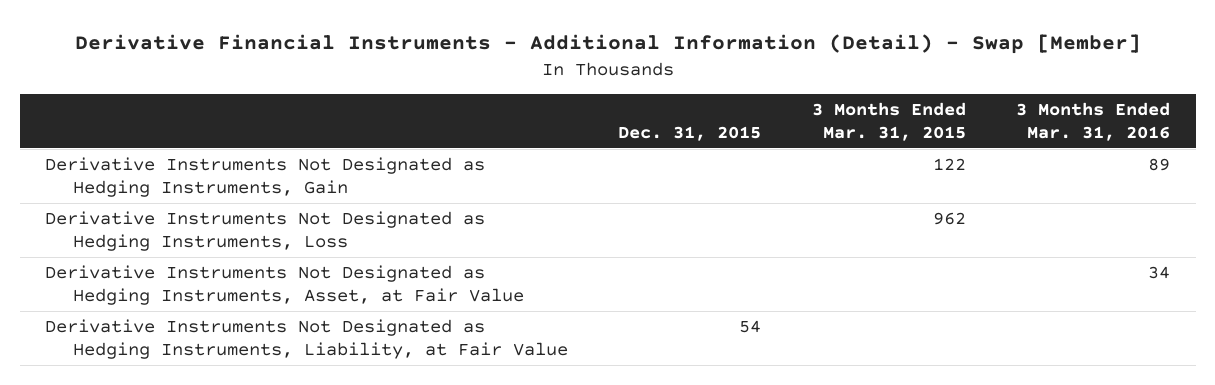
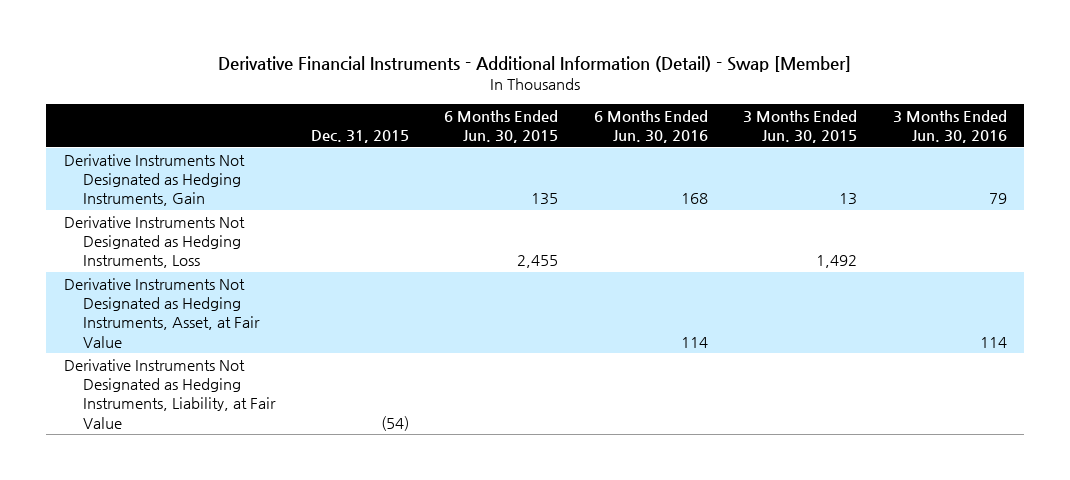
- | Dec. 31, 2015 | 3 Months Ended Mar. 31, 2015 | 3 Months Ended Mar. 31, 2016
+ | Dec. 31, 2015 | 6 Months Ended Jun. 30, 2015 | 6 Months Ended Jun. 30, 2016 | 3 Months Ended Jun. 30, 2015 | 3 Months Ended Jun. 30, 2016
- Derivative Instruments Not Designated as Hedging Instruments, Liability, at Fair Value | 54 | |
+ Derivative Instruments Not Designated as Hedging Instruments, Liability, at Fair Value | (54) | | | |

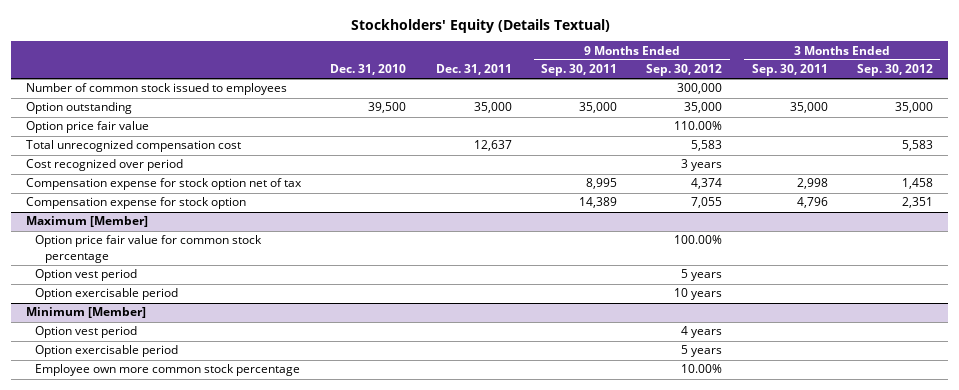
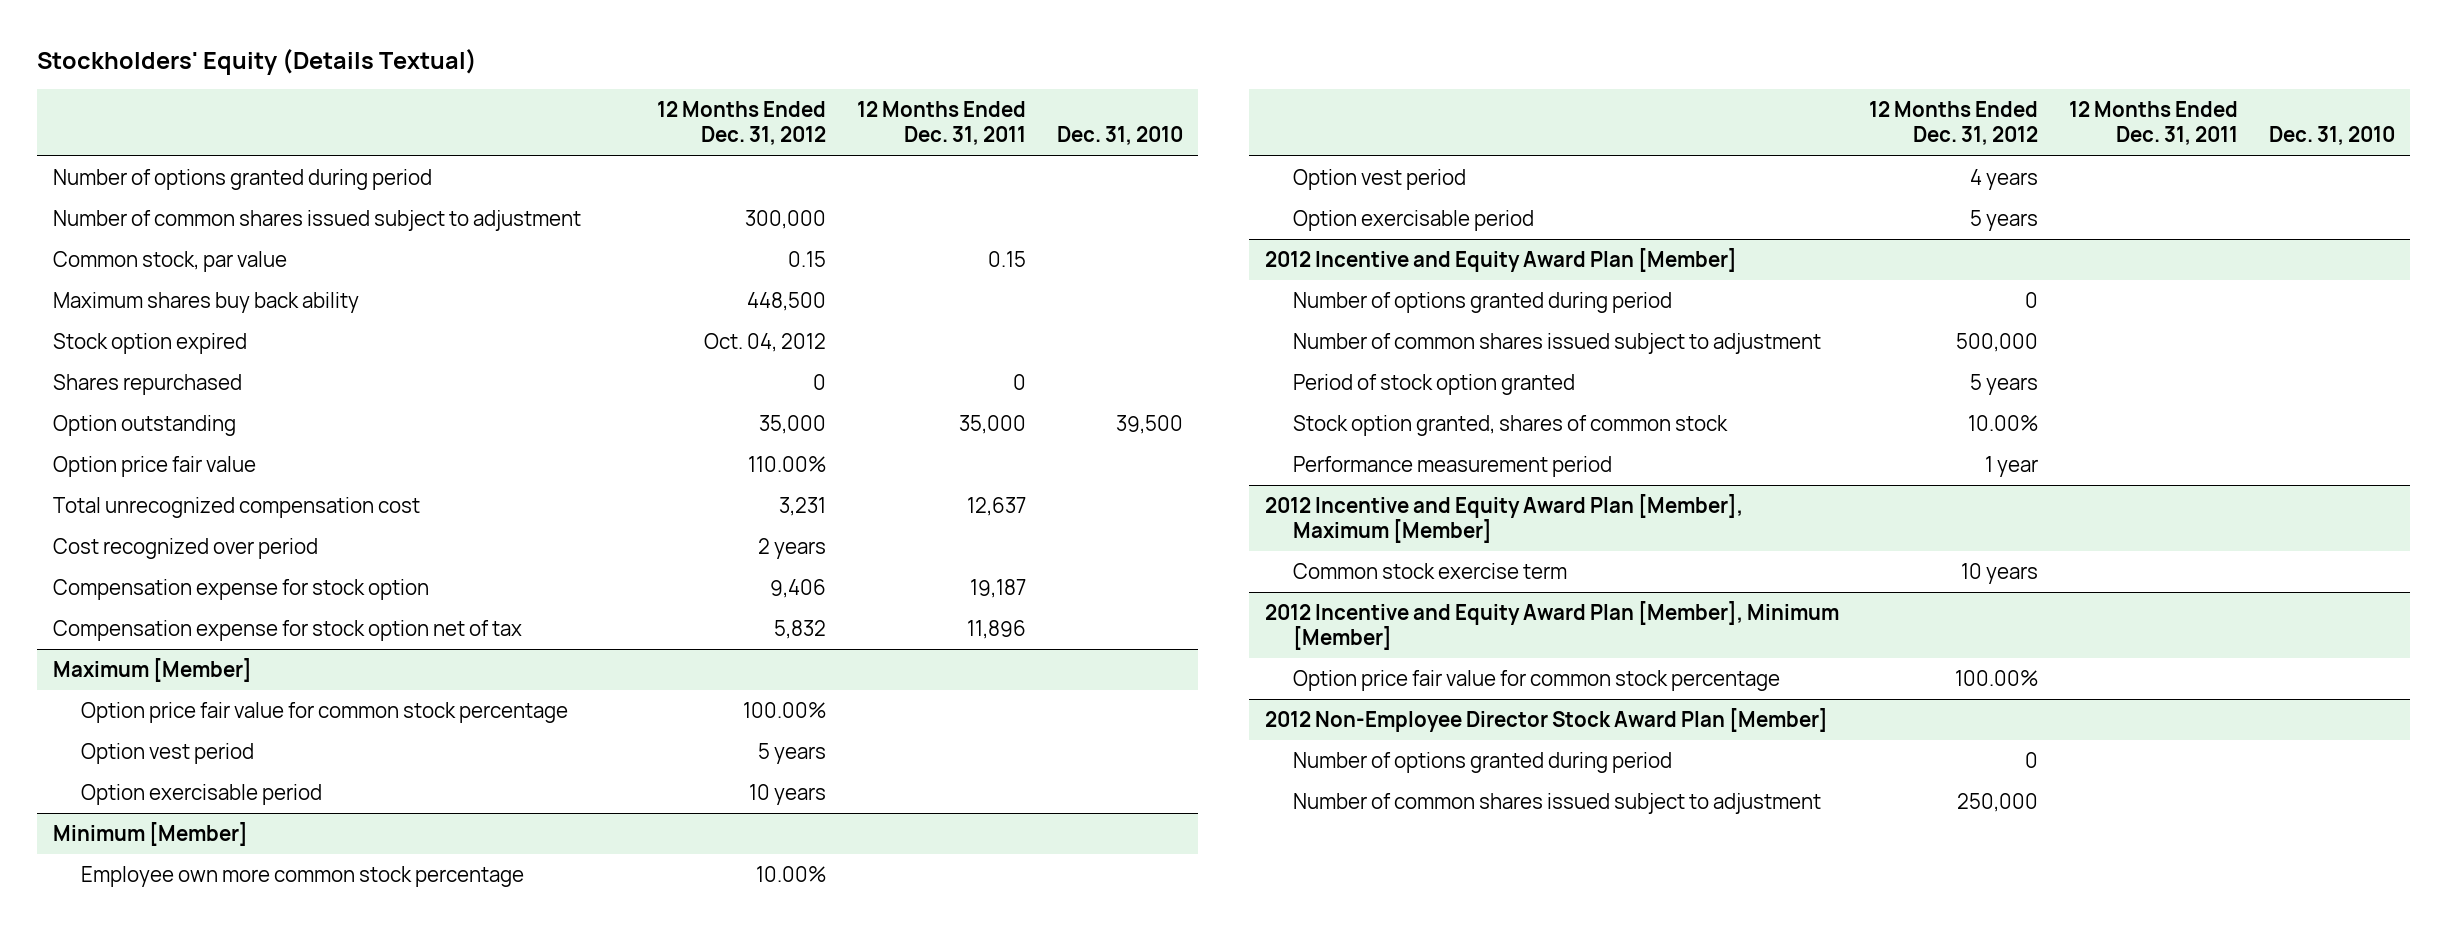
- | Dec. 31, 2010 | Dec. 31, 2011 | 9 Months Ended Sep. 30, 2011 | 9 Months Ended Sep. 30, 2012 | 3 Months Ended Sep. 30, 2011 | 3 Months Ended Sep. 30, 2012
+ | 12 Months Ended Dec. 31, 2012 | 12 Months Ended Dec. 31, 2011 | Dec. 31, 2010
- Number of common stock issued to employees | | | | 300,000 | |
+ Number of options granted during period
+ Number of common shares issued subject to adjustment | 300,000 | |
+ Common stock, par value | 0.15 | 0.15 |
+ Maximum shares buy back ability | 448,500 | |
+ Stock option expired | Oct. 04, 2012 | |
+ Shares repurchased | 0 | 0 |
moved down: Compensation expense for stock option net of tax | 5,832 | 11,896 |
@ Minimum [Member]
moved up: Employee own more common stock percentage | 10.00% | |
+ 2012 Incentive and Equity Award Plan [Member]
+ Number of options granted during period | 0 | |
+ Number of common shares issued subject to adjustment | 500,000 | |
+ Period of stock option granted | 5 years | |
+ Stock option granted, shares of common stock | 10.00% | |
+ Performance measurement period | 1 year | |
+ 2012 Incentive and Equity Award Plan [Member], Maximum [Member]
+ Common stock exercise term | 10 years | |
+ 2012 Incentive and Equity Award Plan [Member], Minimum [Member]
+ Option price fair value for common stock percentage | 100.00% | |
+ 2012 Non-Employee Director Stock Award Plan [Member]
+ Number of options granted during period | 0 | |
+ Number of common shares issued subject to adjustment | 250,000 | |

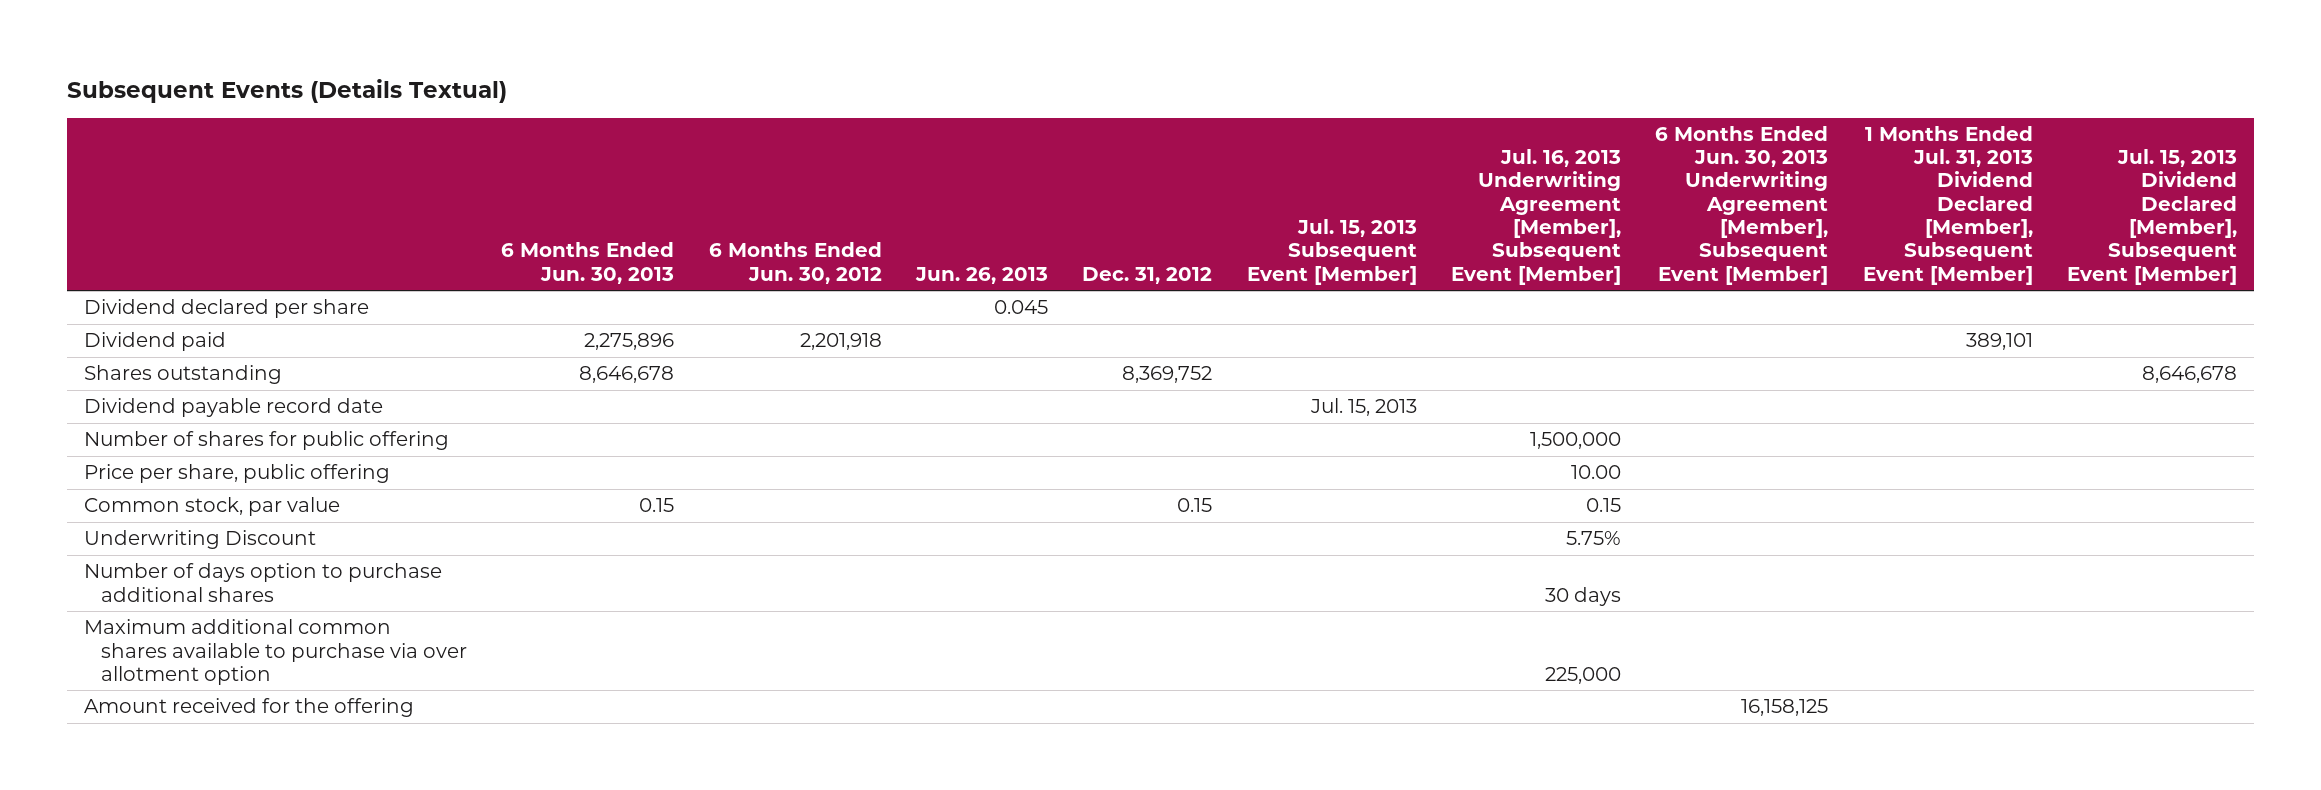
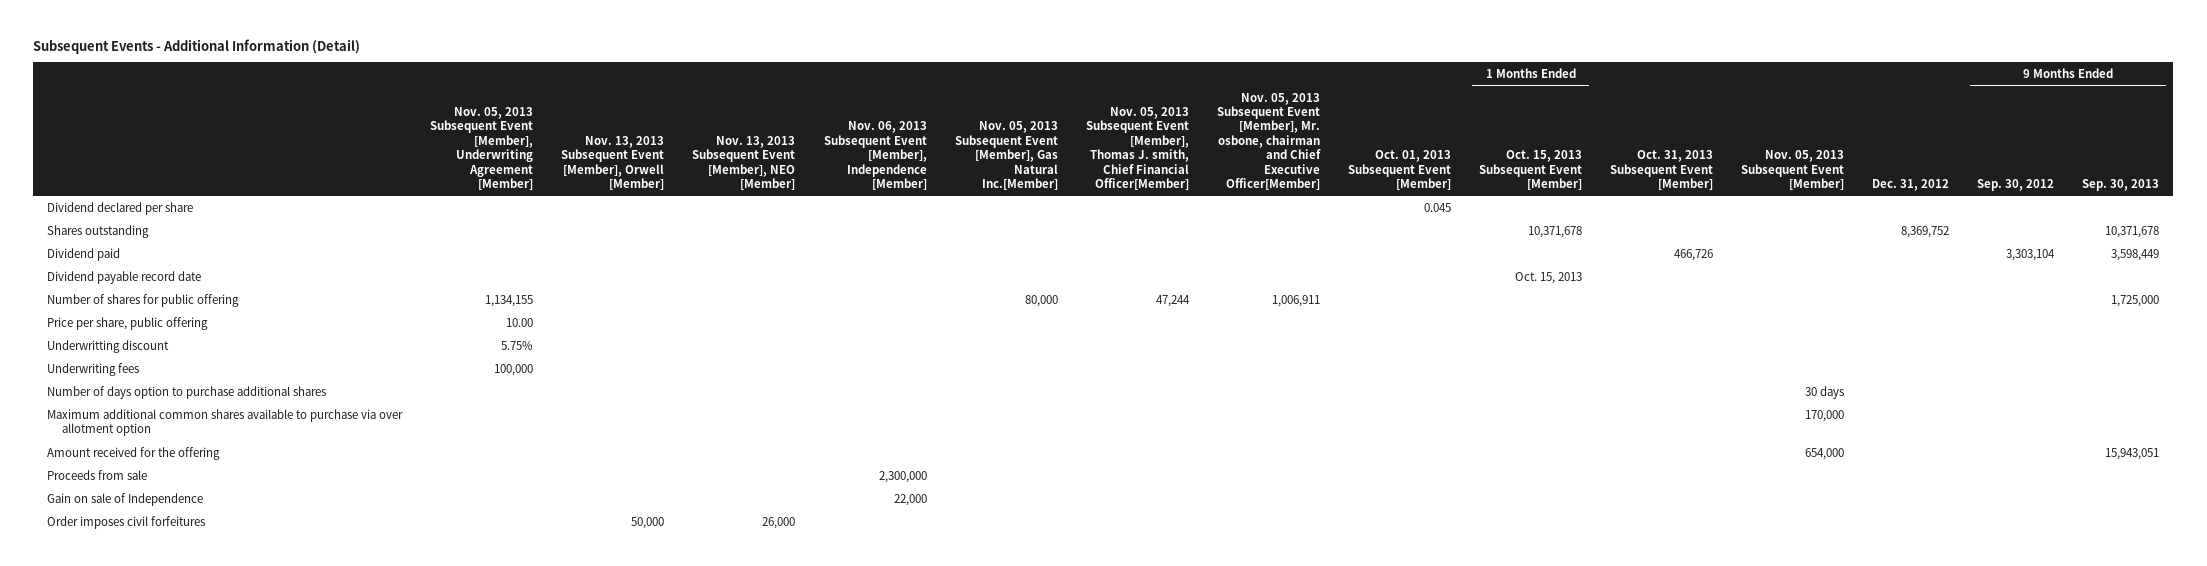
- Subsequent Events (Details Textual)
+ Subsequent Events - Additional Information (Detail)
- | 6 Months Ended Jun. 30, 2013 | 6 Months Ended Jun. 30, 2012 | Jun. 26, 2013 | Dec. 31, 2012 | Jul. 15, 2013 Subsequent Event [Member] | Jul. 16, 2013 Underwriting Agreement [Member], Subsequent Event [Member] | 6 Months Ended Jun. 30, 2013 Underwriting Agreement [Member], Subsequent Event [Member] | 1 Months Ended Jul. 31, 2013 Dividend Declared [Member], Subsequent Event [Member] | Jul. 15, 2013 Dividend Declared [Member], Subsequent Event [Member]
+ | Nov. 05, 2013 Subsequent Event [Member], Underwriting Agreement [Member] | Nov. 13, 2013 Subsequent Event [Member], Orwell [Member] | Nov. 13, 2013 Subsequent Event [Member], NEO [Member] | Nov. 06, 2013 Subsequent Event [Member], Independence [Member] | Nov. 05, 2013 Subsequent Event [Member], Gas Natural Inc.[Member] | Nov. 05, 2013 Subsequent Event [Member], Thomas J. smith, Chief Financial Officer[Member] | Nov. 05, 2013 Subsequent Event [Member], Mr. osbone, chairman and Chief Executive Officer[Member] | Oct. 01, 2013 Subsequent Event [Member] | 1 Months Ended Oct. 15, 2013 Subsequent Event [Member] | Oct. 31, 2013 Subsequent Event [Member] | Nov. 05, 2013 Subsequent Event [Member] | Dec. 31, 2012 | 9 Months Ended Sep. 30, 2012 | 9 Months Ended Sep. 30, 2013
moved down: Dividend paid | | | | | | | | | | 466,726 | | | 3,303,104 | 3,598,449
- Common stock, par value | 0.15 | | | 0.15 | | 0.15 | | |
- Underwriting Discount | | | | | | 5.75% | | |
+ Underwritting discount | 5.75% | | | | | | | | | | | | |
+ Underwriting fees | 100,000 | | | | | | | | | | | | |
+ Proceeds from sale | | | | 2,300,000 | | | | | | | | | |
+ Gain on sale of Independence | | | | 22,000 | | | | | | | | | |
+ Order imposes civil forfeitures | | 50,000 | 26,000 | | | | | | | | | | |

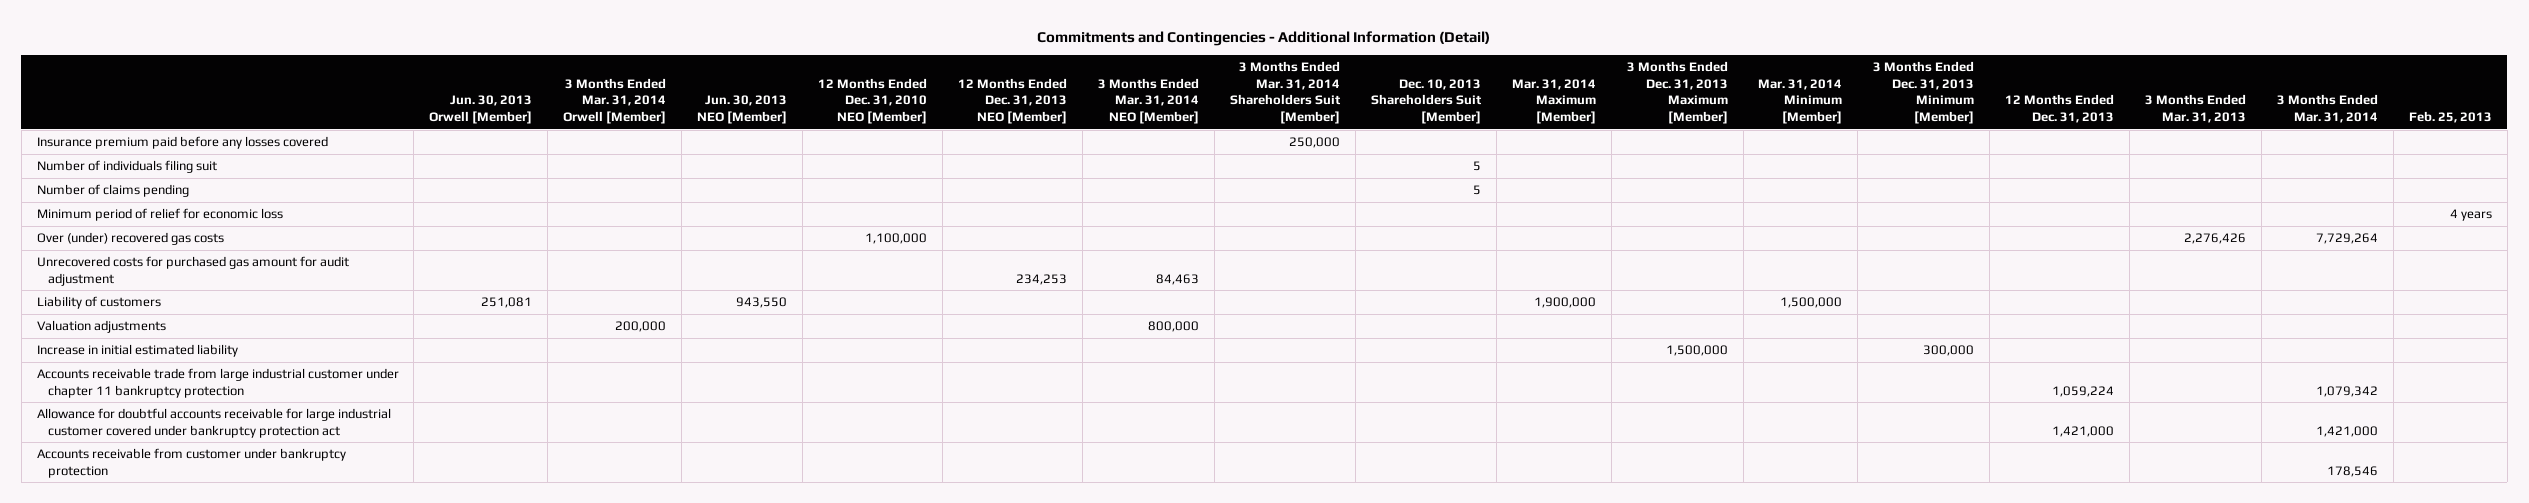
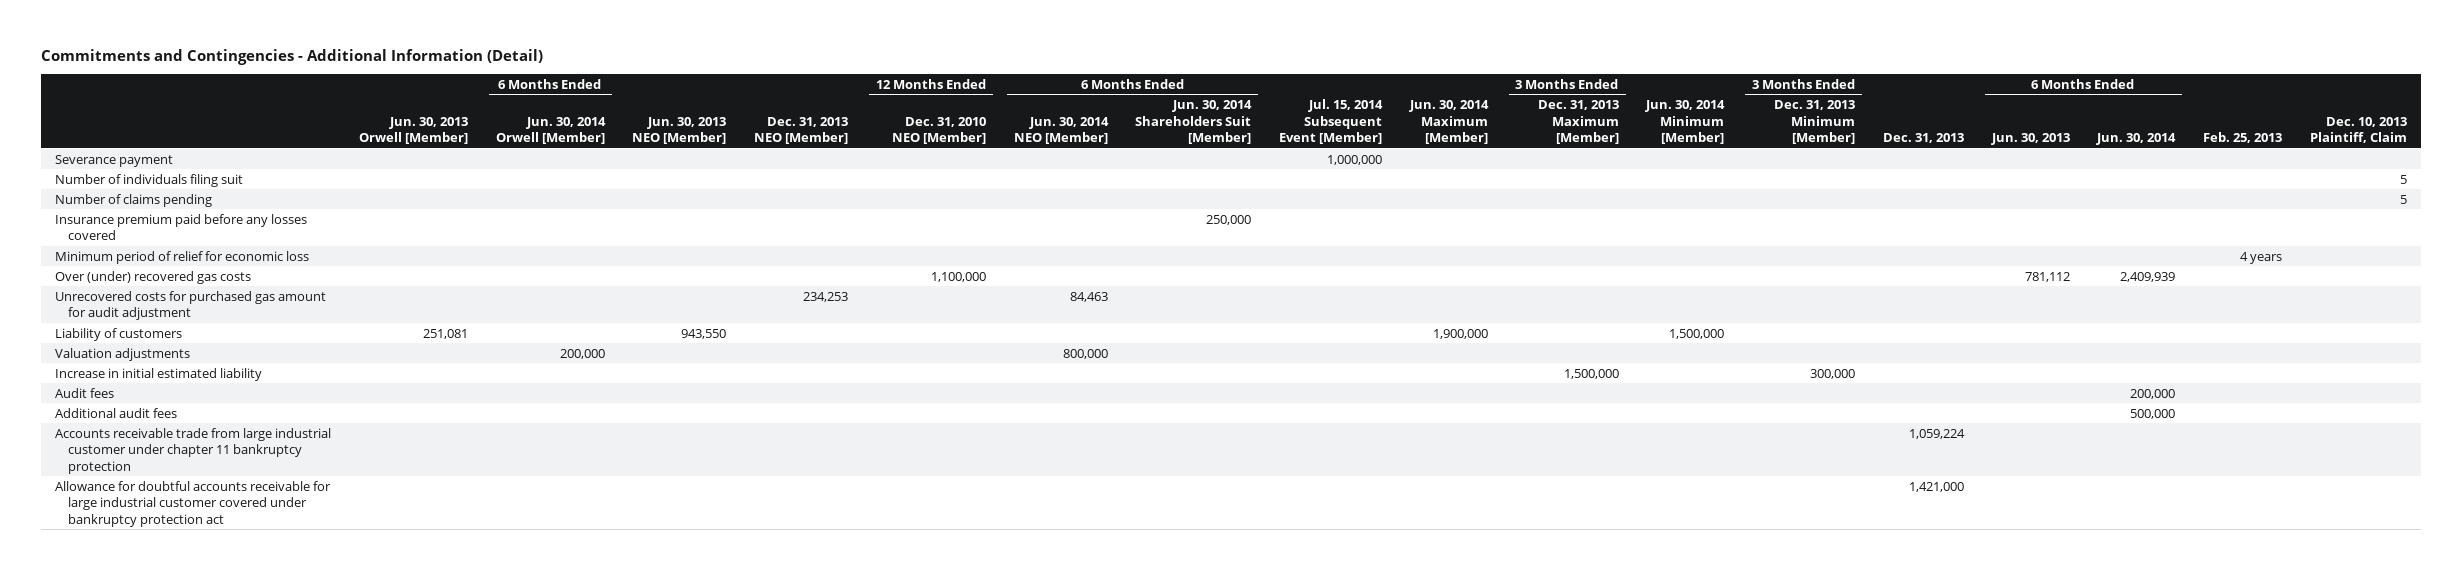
- | Jun. 30, 2013 Orwell [Member] | 3 Months Ended Mar. 31, 2014 Orwell [Member] | Jun. 30, 2013 NEO [Member] | 12 Months Ended Dec. 31, 2010 NEO [Member] | 12 Months Ended Dec. 31, 2013 NEO [Member] | 3 Months Ended Mar. 31, 2014 NEO [Member] | 3 Months Ended Mar. 31, 2014 Shareholders Suit [Member] | Dec. 10, 2013 Shareholders Suit [Member] | Mar. 31, 2014 Maximum [Member] | 3 Months Ended Dec. 31, 2013 Maximum [Member] | Mar. 31, 2014 Minimum [Member] | 3 Months Ended Dec. 31, 2013 Minimum [Member] | 12 Months Ended Dec. 31, 2013 | 3 Months Ended Mar. 31, 2013 | 3 Months Ended Mar. 31, 2014 | Feb. 25, 2013
+ | Jun. 30, 2013 Orwell [Member] | 6 Months Ended Jun. 30, 2014 Orwell [Member] | Jun. 30, 2013 NEO [Member] | Dec. 31, 2013 NEO [Member] | 12 Months Ended Dec. 31, 2010 NEO [Member] | 6 Months Ended Jun. 30, 2014 NEO [Member] | 6 Months Ended Jun. 30, 2014 Shareholders Suit [Member] | Jul. 15, 2014 Subsequent Event [Member] | Jun. 30, 2014 Maximum [Member] | 3 Months Ended Dec. 31, 2013 Maximum [Member] | Jun. 30, 2014 Minimum [Member] | 3 Months Ended Dec. 31, 2013 Minimum [Member] | Dec. 31, 2013 | 6 Months Ended Jun. 30, 2013 | 6 Months Ended Jun. 30, 2014 | Feb. 25, 2013 | Dec. 10, 2013 Plaintiff, Claim
+ Severance payment | | | | | | | | 1,000,000 | | | | | | | | |
moved down: Insurance premium paid before any losses covered | | | | | | | 250,000 | | | | | | | | | |
+ Audit fees | | | | | | | | | | | | | | | 200,000 | |
+ Additional audit fees | | | | | | | | | | | | | | | 500,000 | |
- Accounts receivable from customer under bankruptcy protection | | | | | | | | | | | | | | | 178,546 |

